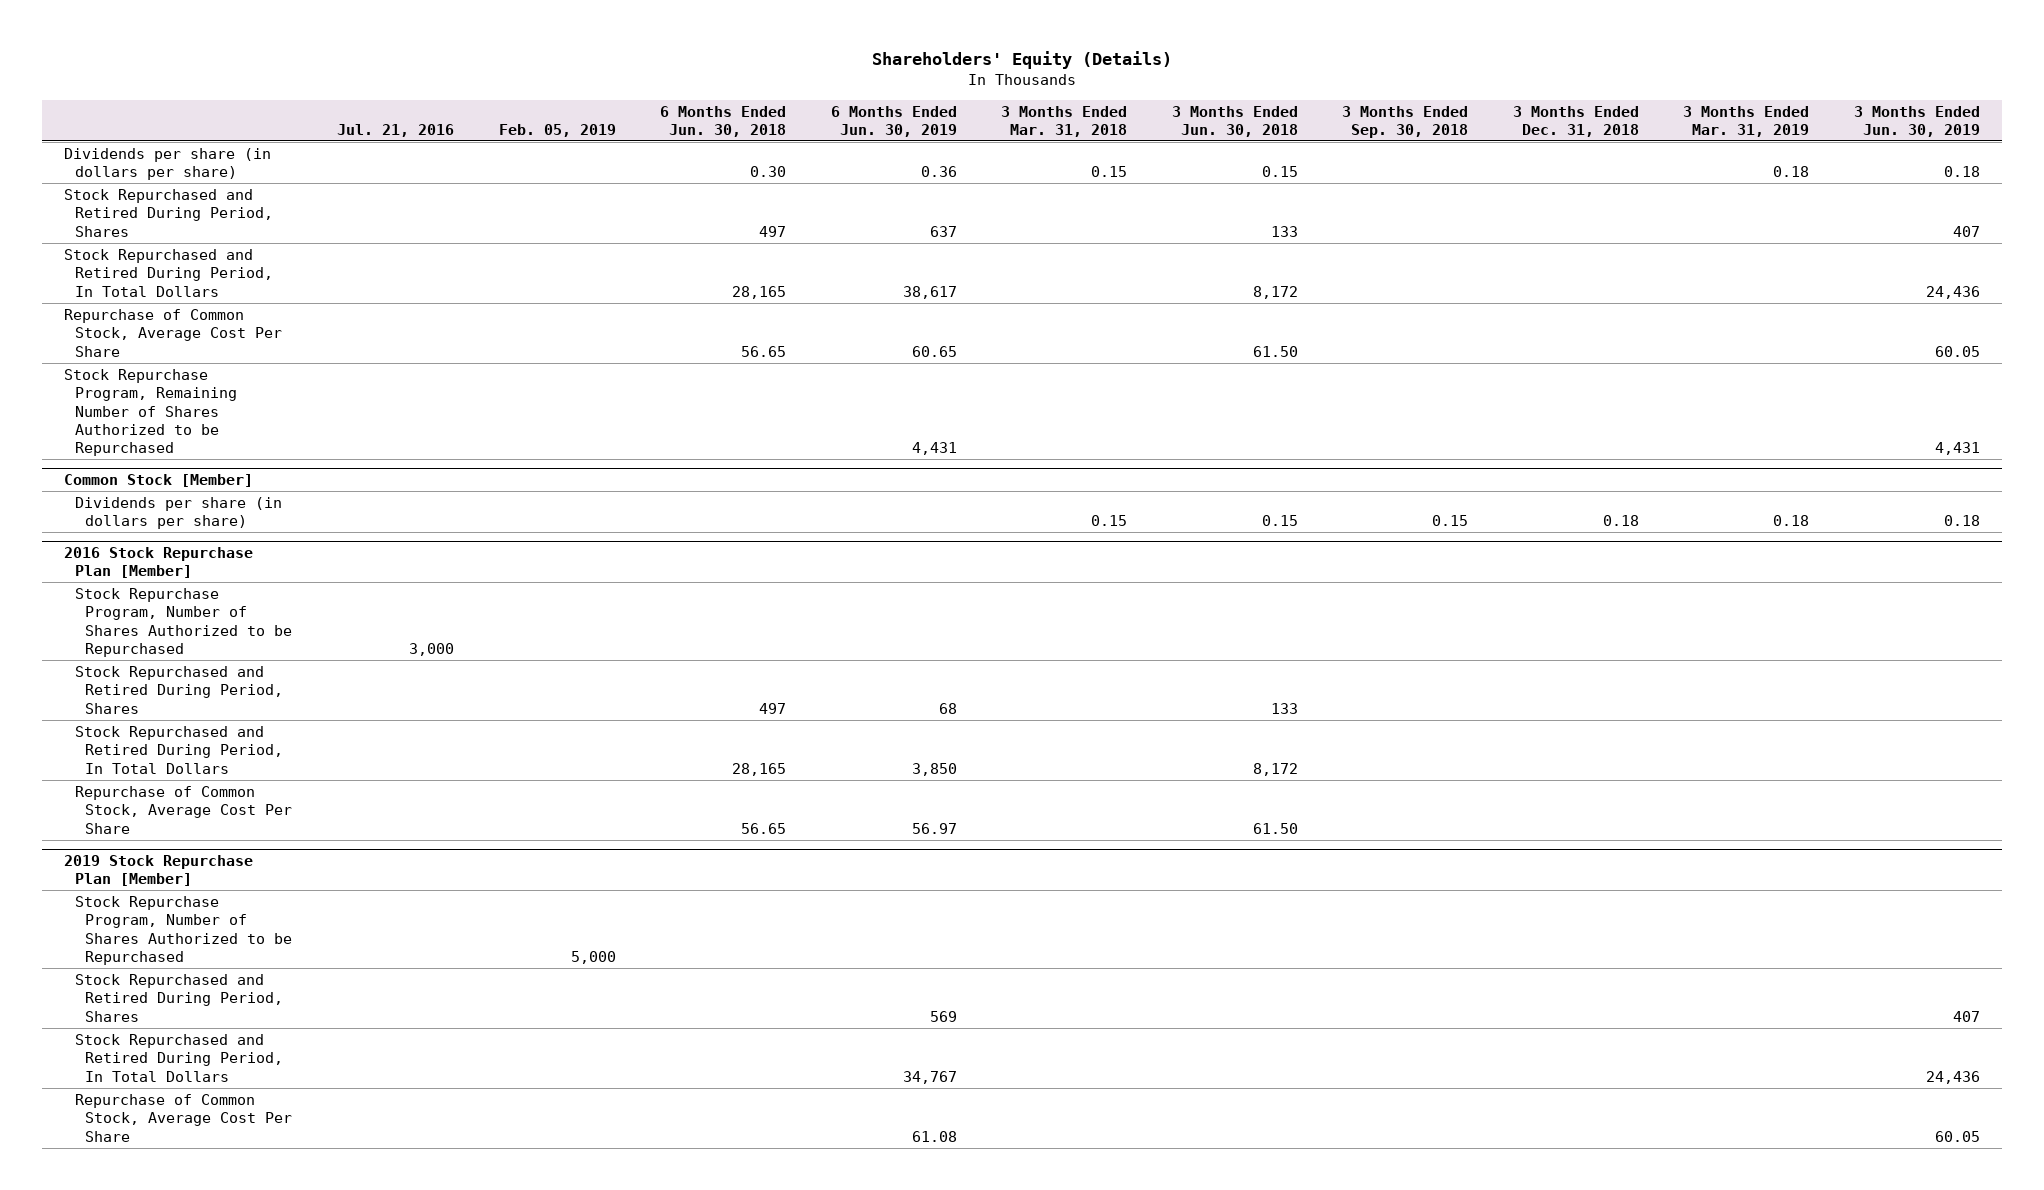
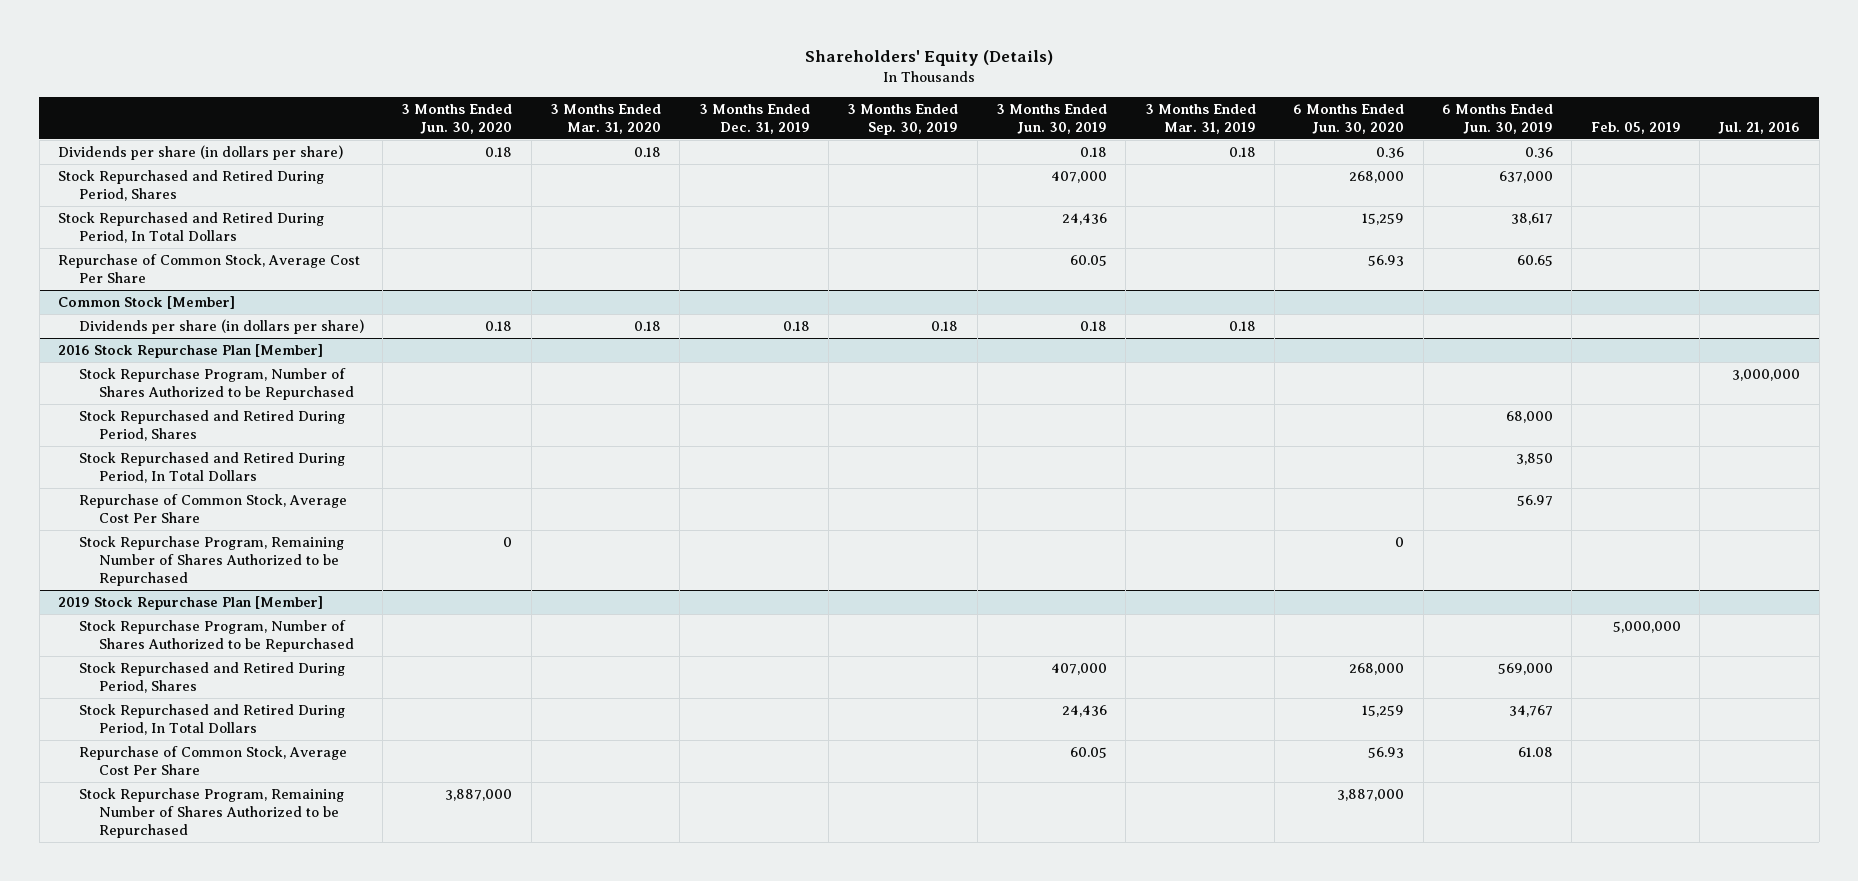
- | Jul. 21, 2016 | Feb. 05, 2019 | 6 Months Ended Jun. 30, 2018 | 6 Months Ended Jun. 30, 2019 | 3 Months Ended Mar. 31, 2018 | 3 Months Ended Jun. 30, 2018 | 3 Months Ended Sep. 30, 2018 | 3 Months Ended Dec. 31, 2018 | 3 Months Ended Mar. 31, 2019 | 3 Months Ended Jun. 30, 2019
+ | 3 Months Ended Jun. 30, 2020 | 3 Months Ended Mar. 31, 2020 | 3 Months Ended Dec. 31, 2019 | 3 Months Ended Sep. 30, 2019 | 3 Months Ended Jun. 30, 2019 | 3 Months Ended Mar. 31, 2019 | 6 Months Ended Jun. 30, 2020 | 6 Months Ended Jun. 30, 2019 | Feb. 05, 2019 | Jul. 21, 2016
- Stock Repurchased and Retired During Period, Shares | | | 497 | 637 | | 133 | | | | 407
+ Stock Repurchased and Retired During Period, Shares | | | | | 407,000 | | 268,000 | 637,000 | |
- Stock Repurchase Program, Remaining Number of Shares Authorized to be Repurchased | | | | 4,431 | | | | | | 4,431
@ 2016 Stock Repurchase Plan [Member]
- Stock Repurchase Program, Number of Shares Authorized to be Repurchased | 3,000 | | | | | | | | |
- Stock Repurchased and Retired During Period, Shares | | | 497 | 68 | | 133 | | | |
+ Stock Repurchase Program, Number of Shares Authorized to be Repurchased | | | | | | | | | | 3,000,000
+ Stock Repurchased and Retired During Period, Shares | | | | | | | | 68,000 | |
+ Stock Repurchase Program, Remaining Number of Shares Authorized to be Repurchased | 0 | | | | | | 0 | | |
@ 2019 Stock Repurchase Plan [Member]
- Stock Repurchase Program, Number of Shares Authorized to be Repurchased | | 5,000 | | | | | | | |
- Stock Repurchased and Retired During Period, Shares | | | | 569 | | | | | | 407
+ Stock Repurchase Program, Number of Shares Authorized to be Repurchased | | | | | | | | | 5,000,000 |
+ Stock Repurchased and Retired During Period, Shares | | | | | 407,000 | | 268,000 | 569,000 | |
+ Stock Repurchase Program, Remaining Number of Shares Authorized to be Repurchased | 3,887,000 | | | | | | 3,887,000 | | |

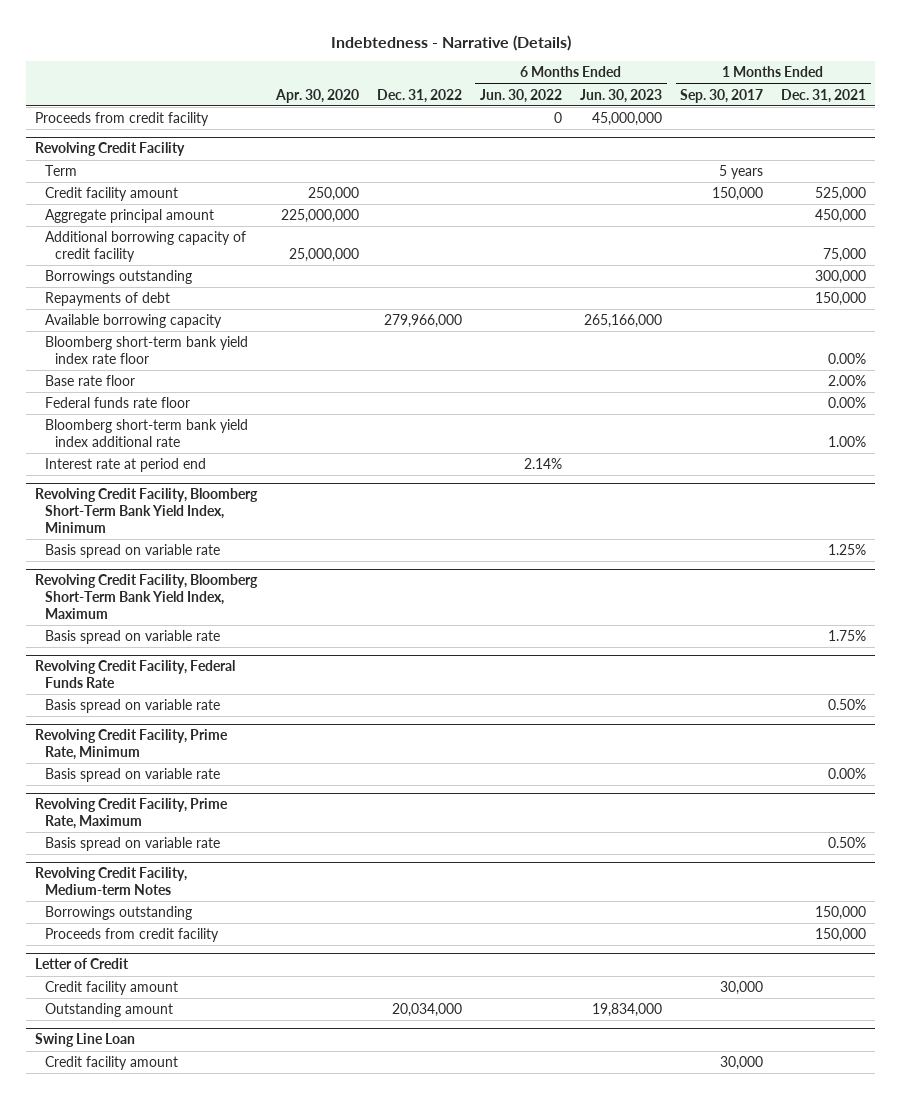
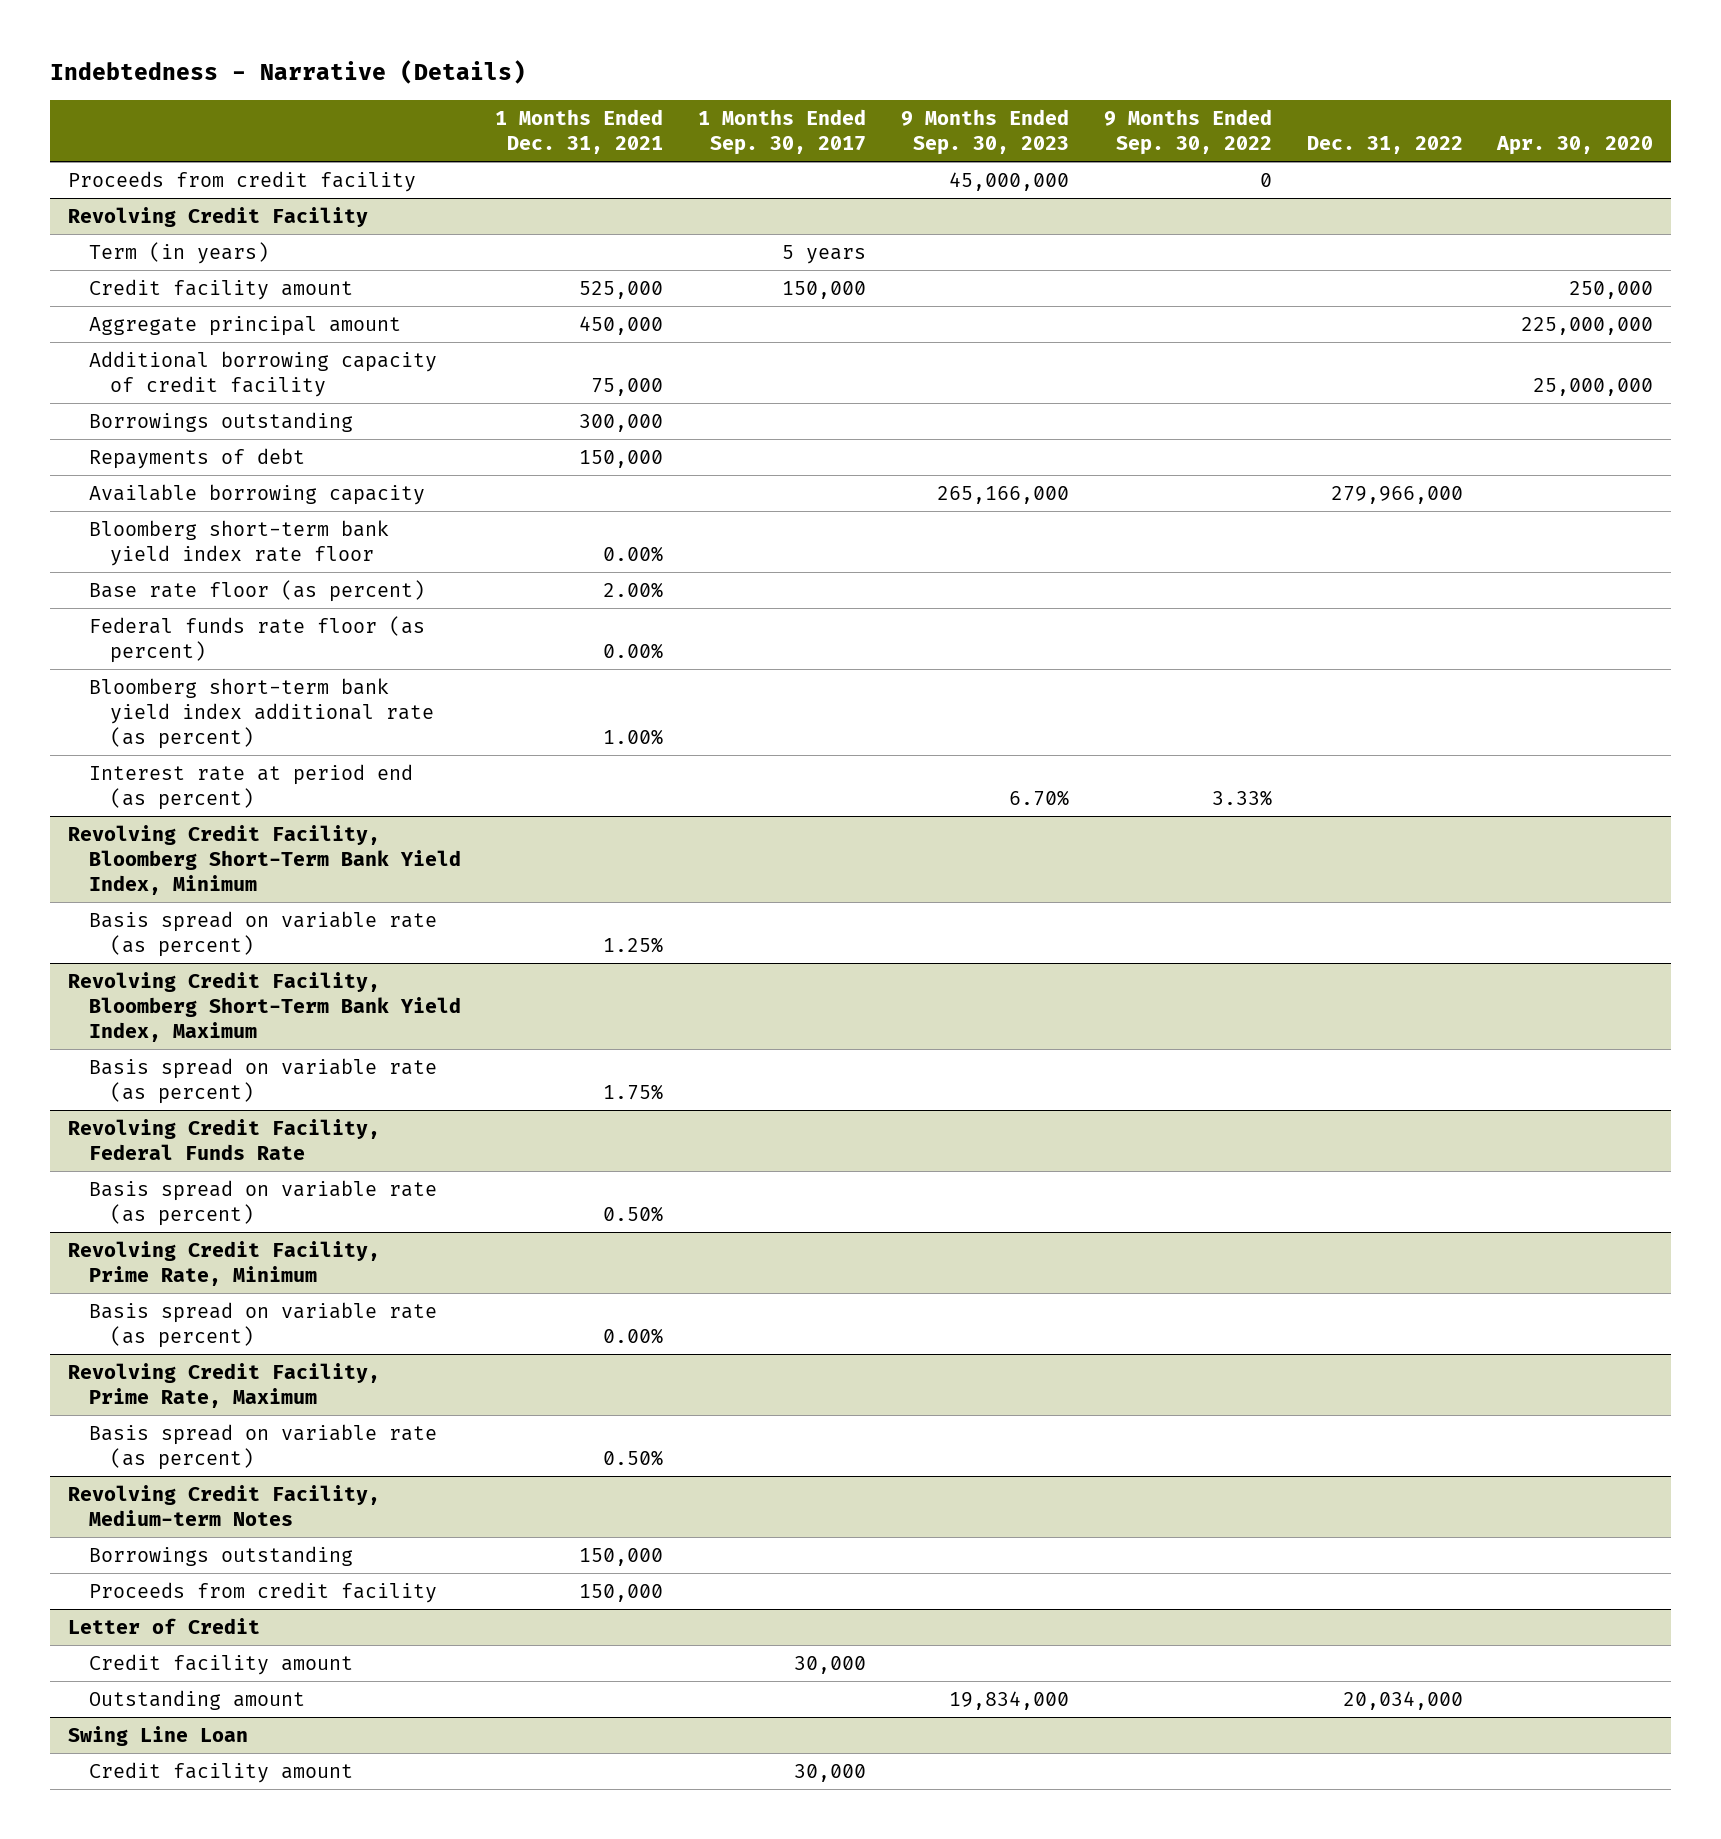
- | Apr. 30, 2020 | Dec. 31, 2022 | 6 Months Ended Jun. 30, 2022 | 6 Months Ended Jun. 30, 2023 | 1 Months Ended Sep. 30, 2017 | 1 Months Ended Dec. 31, 2021
+ | 1 Months Ended Dec. 31, 2021 | 1 Months Ended Sep. 30, 2017 | 9 Months Ended Sep. 30, 2023 | 9 Months Ended Sep. 30, 2022 | Dec. 31, 2022 | Apr. 30, 2020
@ Revolving Credit Facility
- Term | | | | | 5 years |
+ Term (in years) | | 5 years | | | |
- Base rate floor | | | | | | 2.00%
- Federal funds rate floor | | | | | | 0.00%
- Bloomberg short-term bank yield index additional rate | | | | | | 1.00%
- Interest rate at period end | | | 2.14% | | |
+ Base rate floor (as percent) | 2.00% | | | | |
+ Federal funds rate floor (as percent) | 0.00% | | | | |
+ Bloomberg short-term bank yield index additional rate (as percent) | 1.00% | | | | |
+ Interest rate at period end (as percent) | | | 6.70% | 3.33% | |
@ Revolving Credit Facility, Bloomberg Short-Term Bank Yield Index, Minimum
- Basis spread on variable rate | | | | | | 1.25%
+ Basis spread on variable rate (as percent) | 1.25% | | | | |
@ Revolving Credit Facility, Bloomberg Short-Term Bank Yield Index, Maximum
- Basis spread on variable rate | | | | | | 1.75%
+ Basis spread on variable rate (as percent) | 1.75% | | | | |
@ Revolving Credit Facility, Federal Funds Rate
- Basis spread on variable rate | | | | | | 0.50%
+ Basis spread on variable rate (as percent) | 0.50% | | | | |
@ Revolving Credit Facility, Prime Rate, Minimum
- Basis spread on variable rate | | | | | | 0.00%
+ Basis spread on variable rate (as percent) | 0.00% | | | | |
@ Revolving Credit Facility, Prime Rate, Maximum
- Basis spread on variable rate | | | | | | 0.50%
+ Basis spread on variable rate (as percent) | 0.50% | | | | |

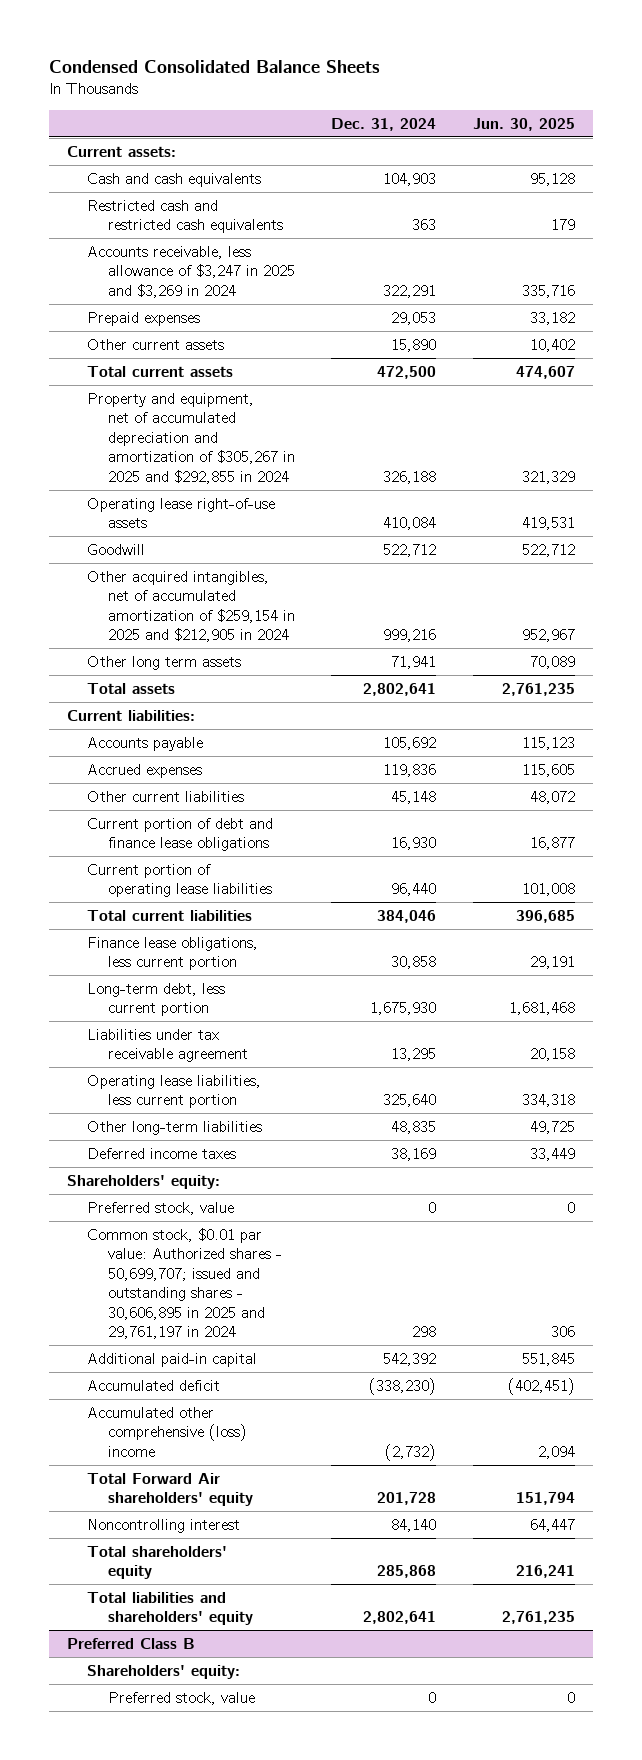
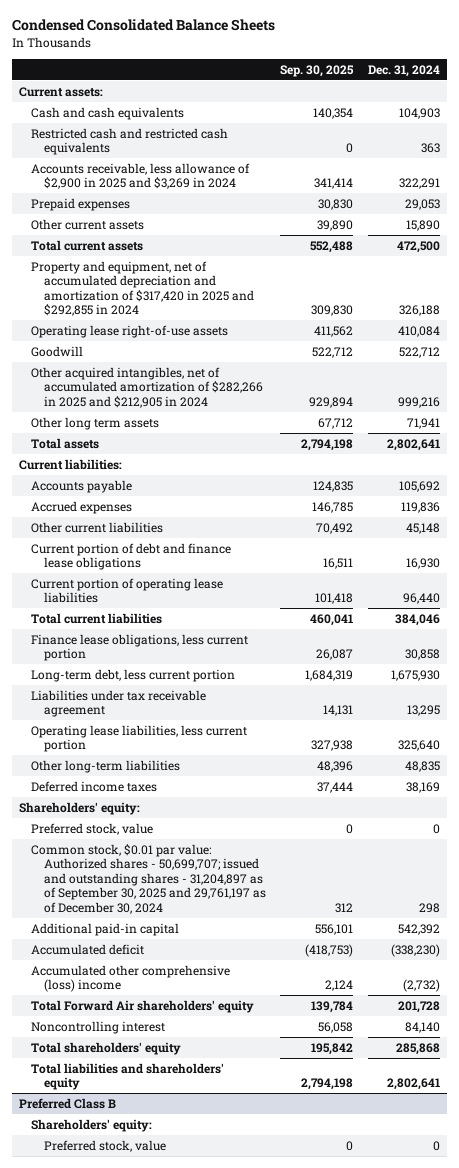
- | Dec. 31, 2024 | Jun. 30, 2025
+ | Sep. 30, 2025 | Dec. 31, 2024
- Accounts receivable, less allowance of $3,247 in 2025 and $3,269 in 2024 | 322,291 | 335,716
+ Accounts receivable, less allowance of $2,900 in 2025 and $3,269 in 2024 | 341,414 | 322,291
- Property and equipment, net of accumulated depreciation and amortization of $305,267 in 2025 and $292,855 in 2024 | 326,188 | 321,329
+ Property and equipment, net of accumulated depreciation and amortization of $317,420 in 2025 and $292,855 in 2024 | 309,830 | 326,188
- Other acquired intangibles, net of accumulated amortization of $259,154 in 2025 and $212,905 in 2024 | 999,216 | 952,967
+ Other acquired intangibles, net of accumulated amortization of $282,266 in 2025 and $212,905 in 2024 | 929,894 | 999,216
- Common stock, $0.01 par value: Authorized shares - 50,699,707; issued and outstanding shares - 30,606,895 in 2025 and 29,761,197 in 2024 | 298 | 306
+ Common stock, $0.01 par value: Authorized shares - 50,699,707; issued and outstanding shares - 31,204,897 as of September 30, 2025 and 29,761,197 as of December 30, 2024 | 312 | 298

